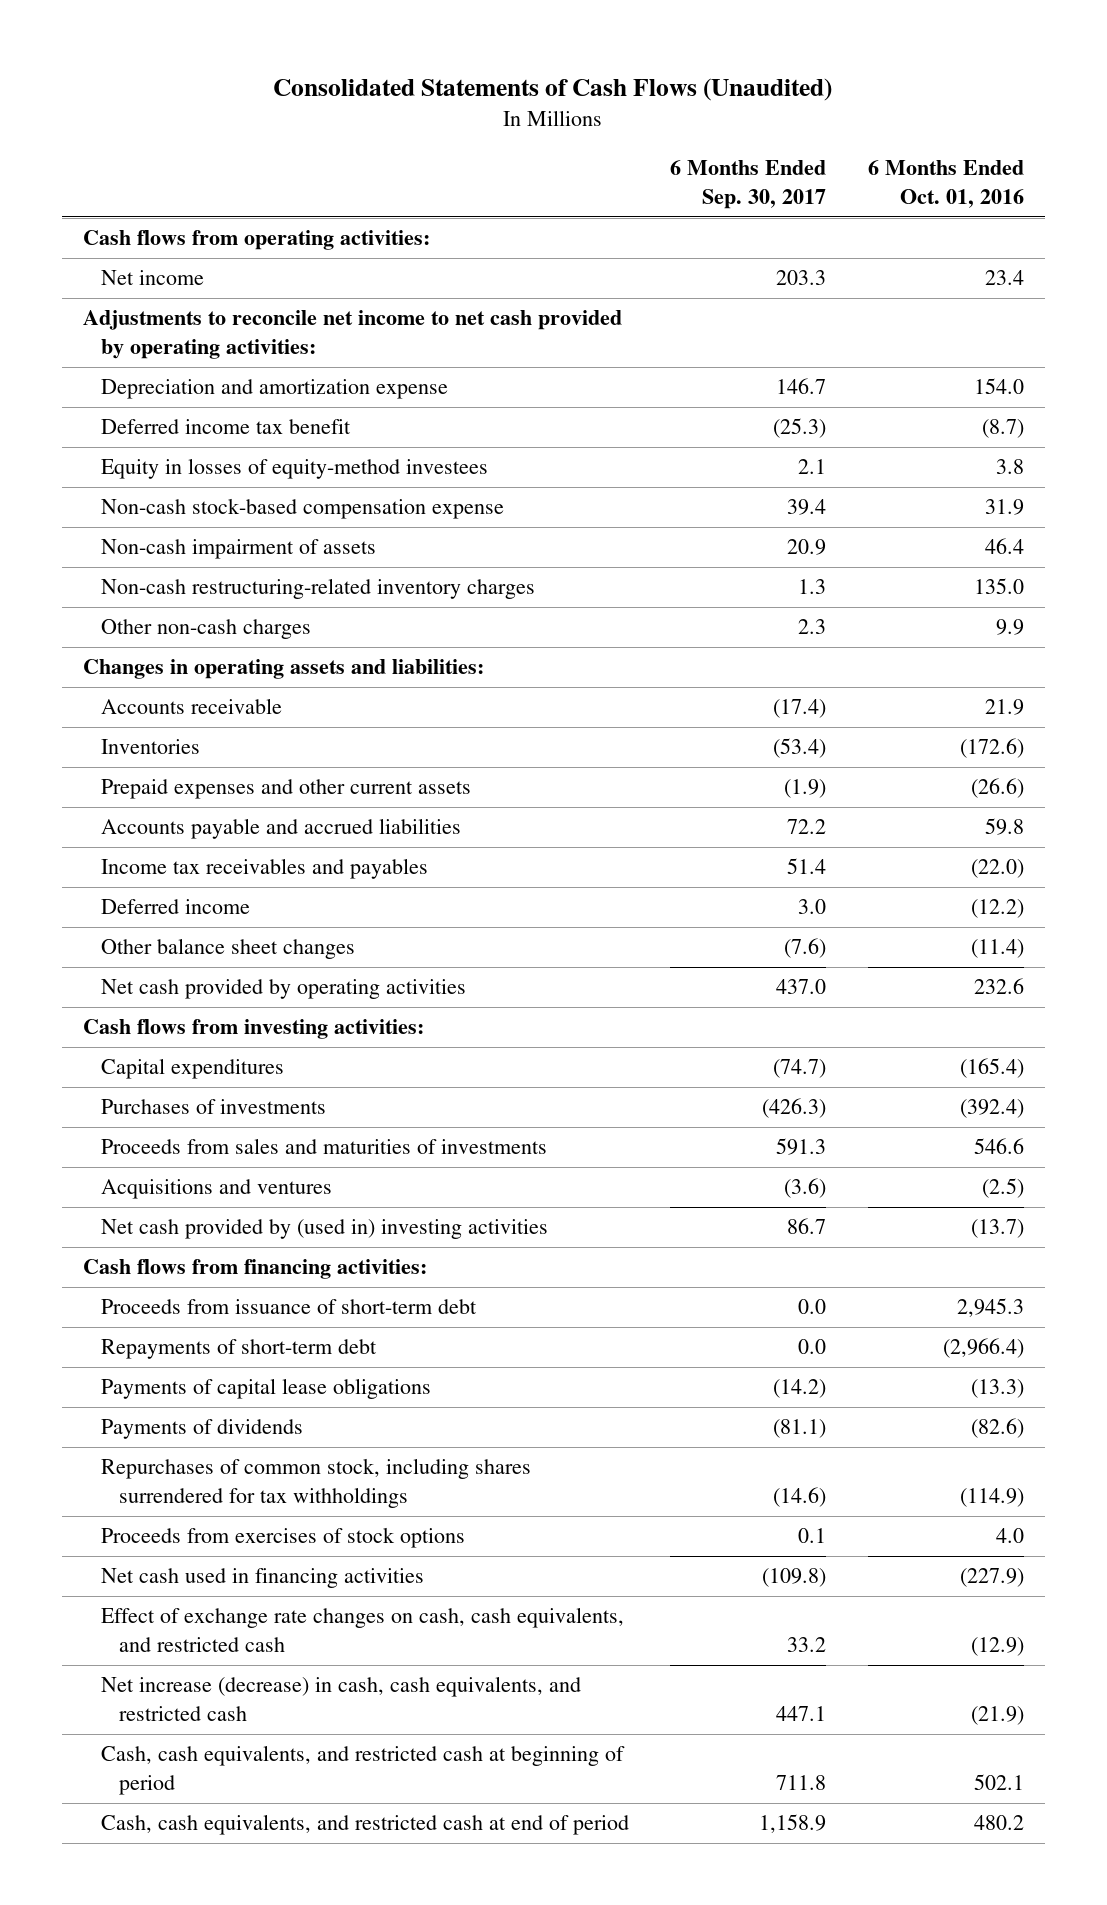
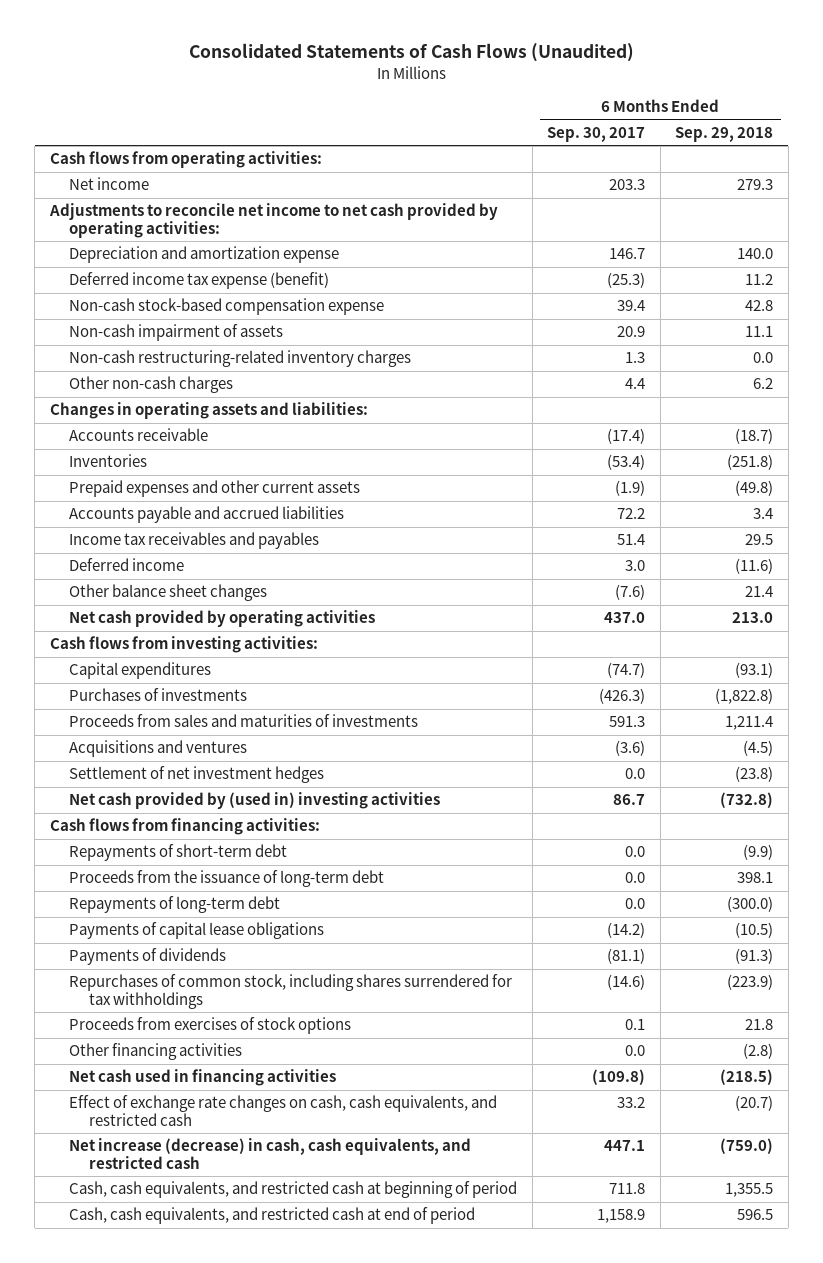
- | 6 Months Ended Sep. 30, 2017 | 6 Months Ended Oct. 01, 2016
+ | 6 Months Ended Sep. 30, 2017 | 6 Months Ended Sep. 29, 2018
- Deferred income tax benefit | (25.3) | (8.7)
- Equity in losses of equity-method investees | 2.1 | 3.8
+ Deferred income tax expense (benefit) | (25.3) | 11.2
- Other non-cash charges | 2.3 | 9.9
+ Other non-cash charges | 4.4 | 6.2
+ Settlement of net investment hedges | 0.0 | (23.8)
- Proceeds from issuance of short-term debt | 0.0 | 2,945.3
+ Proceeds from the issuance of long-term debt | 0.0 | 398.1
+ Repayments of long-term debt | 0.0 | (300.0)
+ Other financing activities | 0.0 | (2.8)

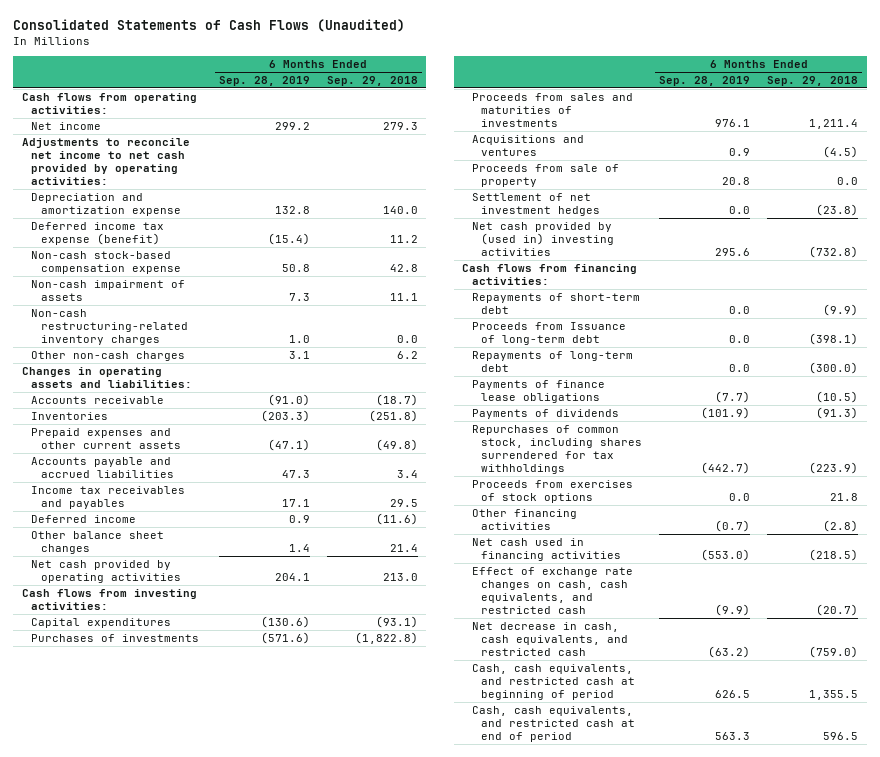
- | 6 Months Ended Sep. 30, 2017 | 6 Months Ended Sep. 29, 2018
+ | 6 Months Ended Sep. 28, 2019 | 6 Months Ended Sep. 29, 2018
+ Proceeds from sale of property | 20.8 | 0.0
- Proceeds from the issuance of long-term debt | 0.0 | 398.1
+ Proceeds from Issuance of long-term debt | 0.0 | (398.1)
- Payments of capital lease obligations | (14.2) | (10.5)
+ Payments of finance lease obligations | (7.7) | (10.5)
- Net increase (decrease) in cash, cash equivalents, and restricted cash | 447.1 | (759.0)
+ Net decrease in cash, cash equivalents, and restricted cash | (63.2) | (759.0)

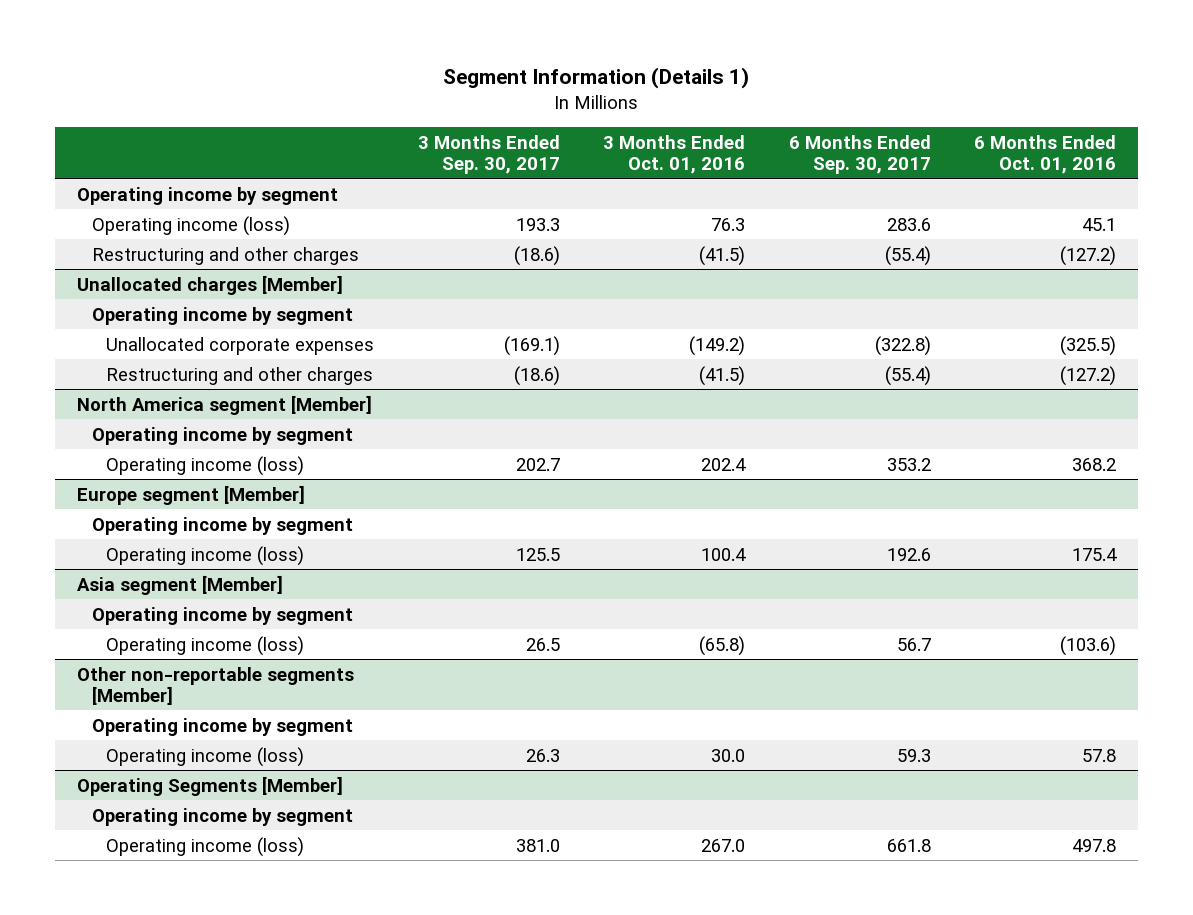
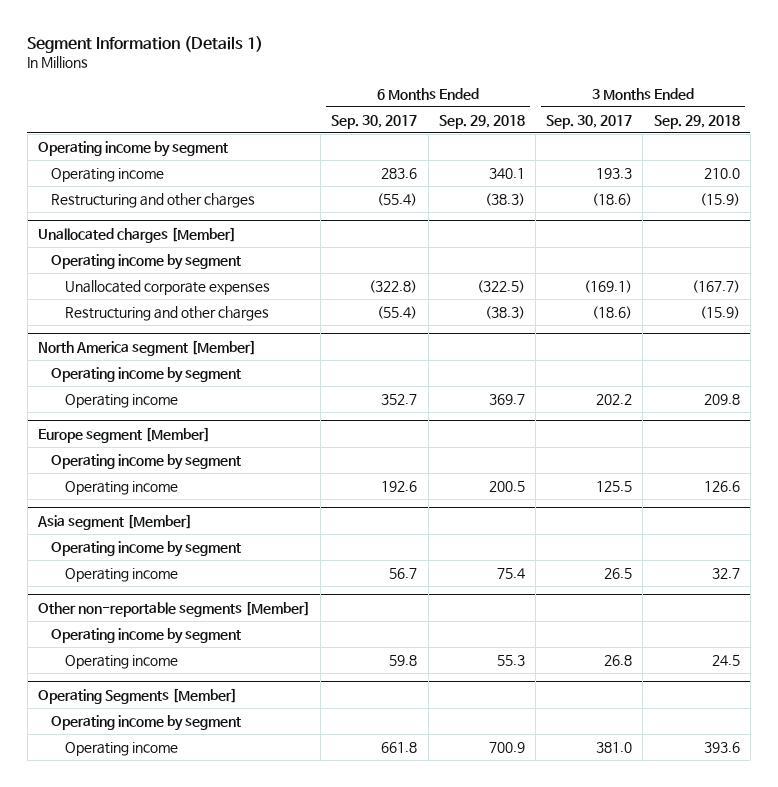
- | 3 Months Ended Sep. 30, 2017 | 3 Months Ended Oct. 01, 2016 | 6 Months Ended Sep. 30, 2017 | 6 Months Ended Oct. 01, 2016
+ | 6 Months Ended Sep. 30, 2017 | 6 Months Ended Sep. 29, 2018 | 3 Months Ended Sep. 30, 2017 | 3 Months Ended Sep. 29, 2018
- Operating income (loss) | 193.3 | 76.3 | 283.6 | 45.1
+ Operating income | 283.6 | 340.1 | 193.3 | 210.0
@ North America segment [Member]
- Operating income (loss) | 202.7 | 202.4 | 353.2 | 368.2
+ Operating income | 352.7 | 369.7 | 202.2 | 209.8
@ Europe segment [Member]
- Operating income (loss) | 125.5 | 100.4 | 192.6 | 175.4
+ Operating income | 192.6 | 200.5 | 125.5 | 126.6
@ Asia segment [Member]
- Operating income (loss) | 26.5 | (65.8) | 56.7 | (103.6)
+ Operating income | 56.7 | 75.4 | 26.5 | 32.7
@ Other non-reportable segments [Member]
- Operating income (loss) | 26.3 | 30.0 | 59.3 | 57.8
+ Operating income | 59.8 | 55.3 | 26.8 | 24.5
@ Operating Segments [Member]
- Operating income (loss) | 381.0 | 267.0 | 661.8 | 497.8
+ Operating income | 661.8 | 700.9 | 381.0 | 393.6

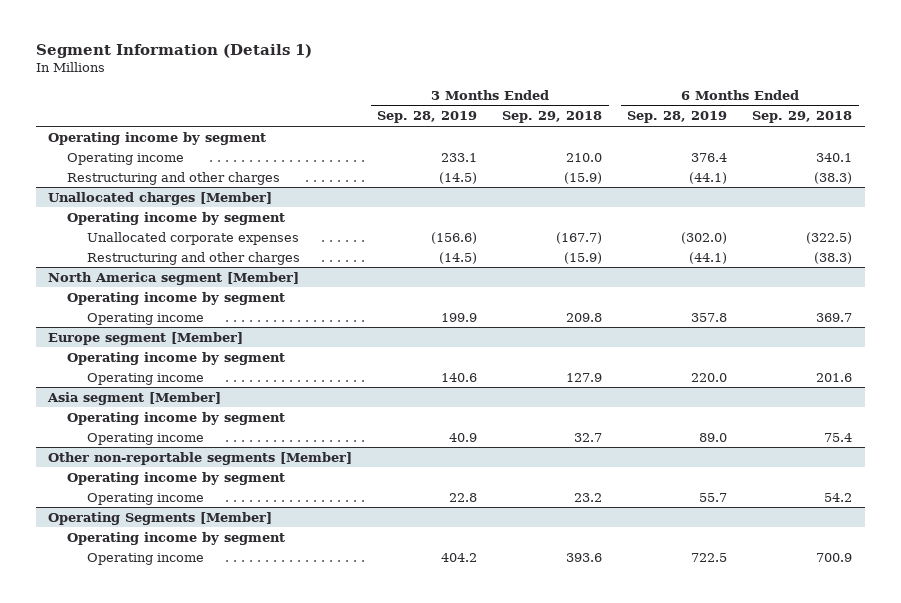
- | 6 Months Ended Sep. 30, 2017 | 6 Months Ended Sep. 29, 2018 | 3 Months Ended Sep. 30, 2017 | 3 Months Ended Sep. 29, 2018
+ | 3 Months Ended Sep. 28, 2019 | 3 Months Ended Sep. 29, 2018 | 6 Months Ended Sep. 28, 2019 | 6 Months Ended Sep. 29, 2018
@ Europe segment [Member]
- Operating income | 192.6 | 200.5 | 125.5 | 126.6
+ Operating income | 140.6 | 127.9 | 220.0 | 201.6
@ Other non-reportable segments [Member]
- Operating income | 59.8 | 55.3 | 26.8 | 24.5
+ Operating income | 22.8 | 23.2 | 55.7 | 54.2

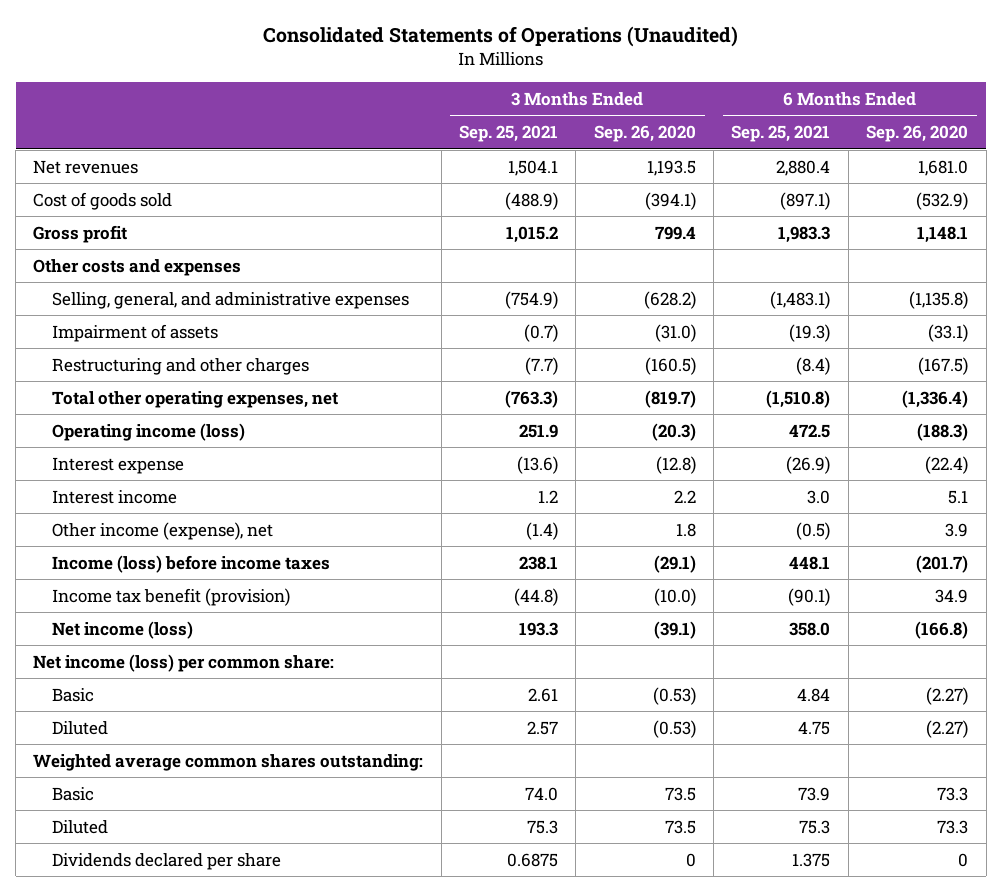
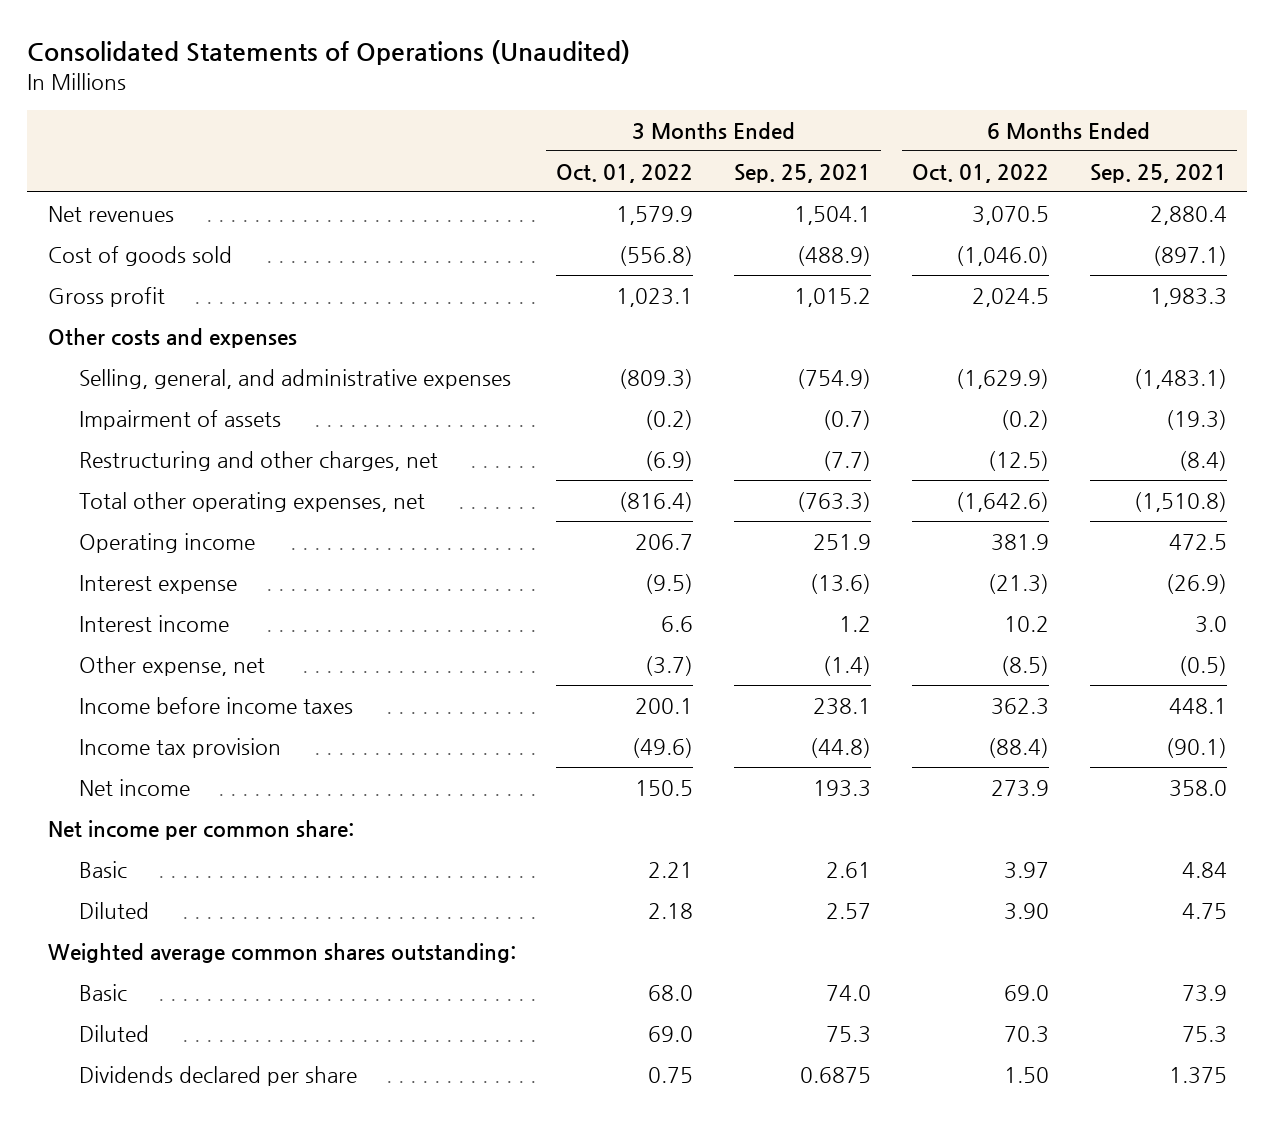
- | 3 Months Ended Sep. 25, 2021 | 3 Months Ended Sep. 26, 2020 | 6 Months Ended Sep. 25, 2021 | 6 Months Ended Sep. 26, 2020
+ | 3 Months Ended Oct. 01, 2022 | 3 Months Ended Sep. 25, 2021 | 6 Months Ended Oct. 01, 2022 | 6 Months Ended Sep. 25, 2021
- Restructuring and other charges | (7.7) | (160.5) | (8.4) | (167.5)
+ Restructuring and other charges, net | (6.9) | (7.7) | (12.5) | (8.4)
- Operating income (loss) | 251.9 | (20.3) | 472.5 | (188.3)
+ Operating income | 206.7 | 251.9 | 381.9 | 472.5
- Other income (expense), net | (1.4) | 1.8 | (0.5) | 3.9
- Income (loss) before income taxes | 238.1 | (29.1) | 448.1 | (201.7)
- Income tax benefit (provision) | (44.8) | (10.0) | (90.1) | 34.9
- Net income (loss) | 193.3 | (39.1) | 358.0 | (166.8)
- Net income (loss) per common share:
+ Other expense, net | (3.7) | (1.4) | (8.5) | (0.5)
+ Income before income taxes | 200.1 | 238.1 | 362.3 | 448.1
+ Income tax provision | (49.6) | (44.8) | (88.4) | (90.1)
+ Net income | 150.5 | 193.3 | 273.9 | 358.0
+ Net income per common share:

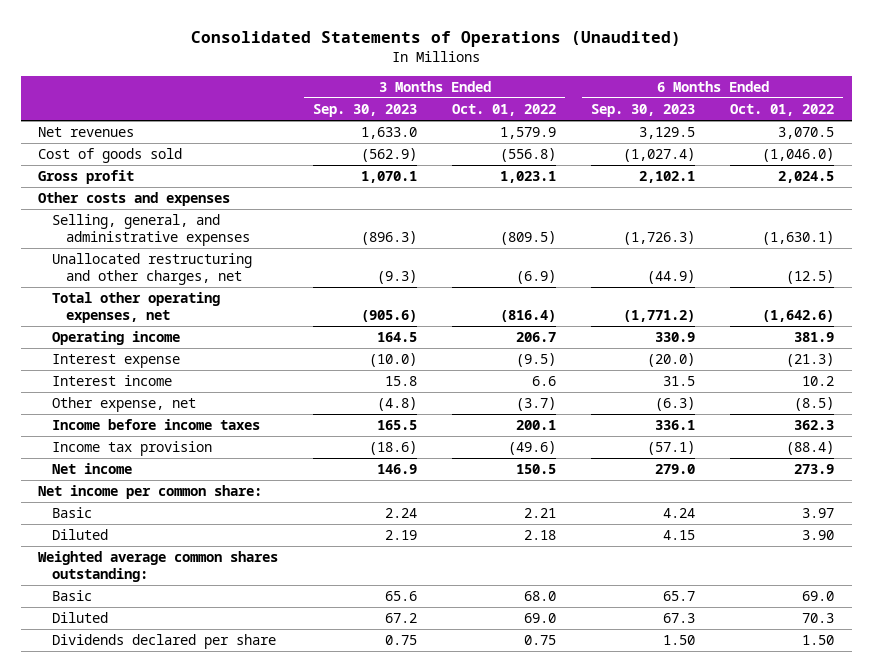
- | 3 Months Ended Oct. 01, 2022 | 3 Months Ended Sep. 25, 2021 | 6 Months Ended Oct. 01, 2022 | 6 Months Ended Sep. 25, 2021
+ | 3 Months Ended Sep. 30, 2023 | 3 Months Ended Oct. 01, 2022 | 6 Months Ended Sep. 30, 2023 | 6 Months Ended Oct. 01, 2022
- Selling, general, and administrative expenses | (809.3) | (754.9) | (1,629.9) | (1,483.1)
- Impairment of assets | (0.2) | (0.7) | (0.2) | (19.3)
- Restructuring and other charges, net | (6.9) | (7.7) | (12.5) | (8.4)
+ Selling, general, and administrative expenses | (896.3) | (809.5) | (1,726.3) | (1,630.1)
+ Unallocated restructuring and other charges, net | (9.3) | (6.9) | (44.9) | (12.5)

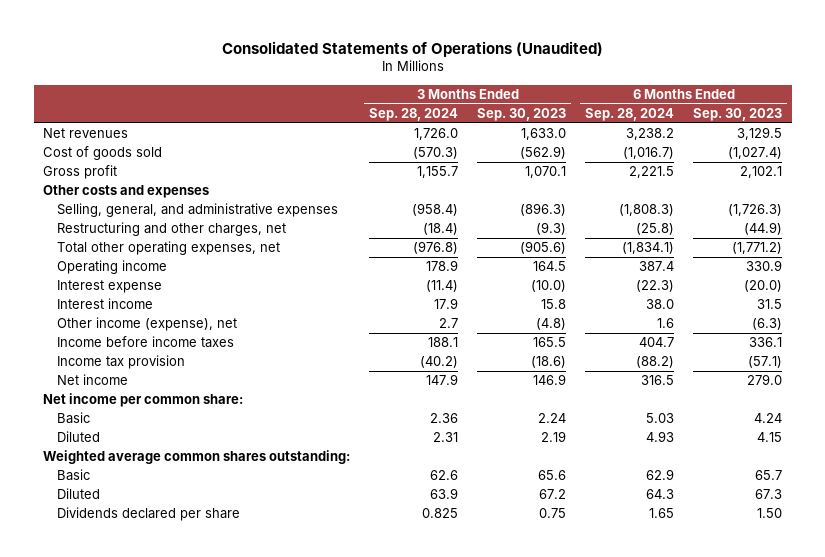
- | 3 Months Ended Sep. 30, 2023 | 3 Months Ended Oct. 01, 2022 | 6 Months Ended Sep. 30, 2023 | 6 Months Ended Oct. 01, 2022
+ | 3 Months Ended Sep. 28, 2024 | 3 Months Ended Sep. 30, 2023 | 6 Months Ended Sep. 28, 2024 | 6 Months Ended Sep. 30, 2023
- Unallocated restructuring and other charges, net | (9.3) | (6.9) | (44.9) | (12.5)
+ Restructuring and other charges, net | (18.4) | (9.3) | (25.8) | (44.9)
- Other expense, net | (4.8) | (3.7) | (6.3) | (8.5)
+ Other income (expense), net | 2.7 | (4.8) | 1.6 | (6.3)

